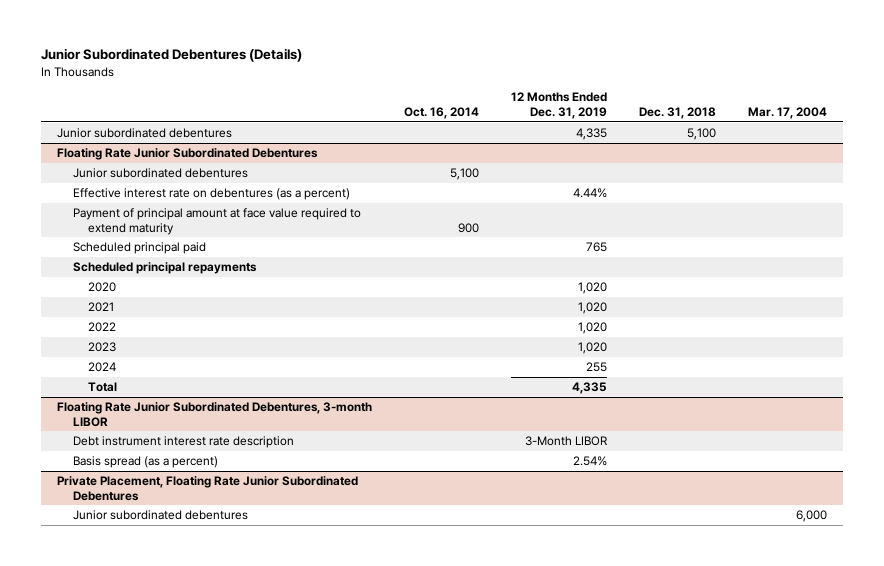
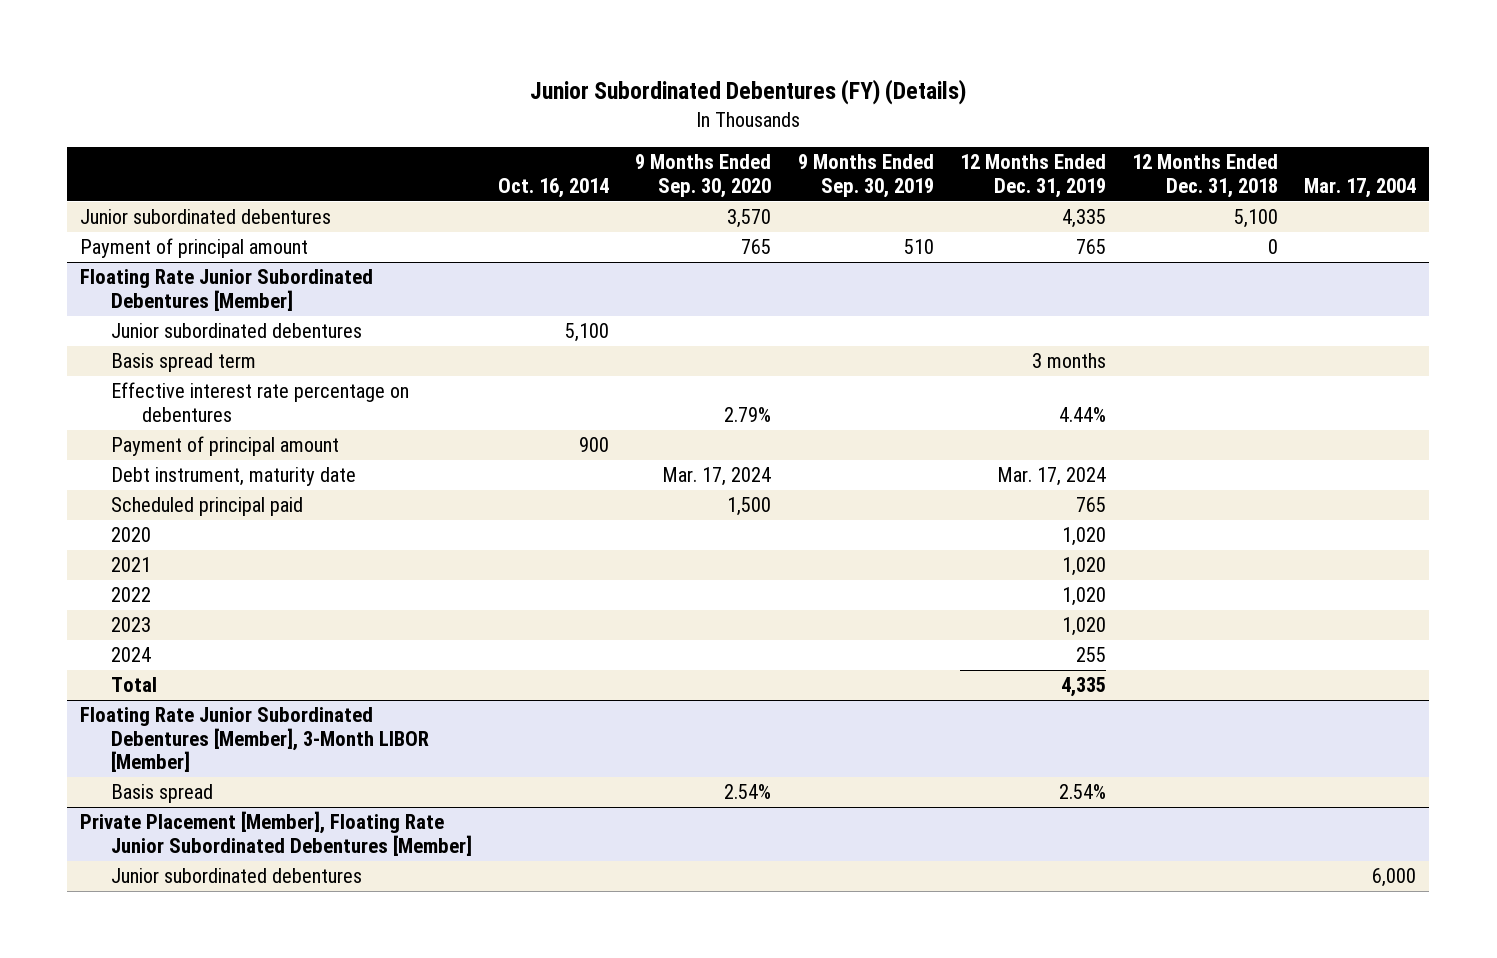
- Junior Subordinated Debentures (Details)
+ Junior Subordinated Debentures (FY) (Details)
- | Oct. 16, 2014 | 12 Months Ended Dec. 31, 2019 | Dec. 31, 2018 | Mar. 17, 2004
+ | Oct. 16, 2014 | 9 Months Ended Sep. 30, 2020 | 9 Months Ended Sep. 30, 2019 | 12 Months Ended Dec. 31, 2019 | 12 Months Ended Dec. 31, 2018 | Mar. 17, 2004
- Floating Rate Junior Subordinated Debentures
+ Payment of principal amount | | 765 | 510 | 765 | 0 |
+ Floating Rate Junior Subordinated Debentures [Member]
- Effective interest rate on debentures (as a percent) | | 4.44% | |
- Payment of principal amount at face value required to extend maturity | 900 | | |
+ Basis spread term | | | | 3 months | |
+ Effective interest rate percentage on debentures | | 2.79% | | 4.44% | |
+ Payment of principal amount | 900 | | | | |
+ Debt instrument, maturity date | | Mar. 17, 2024 | | Mar. 17, 2024 | |
- Scheduled principal repayments
- Floating Rate Junior Subordinated Debentures, 3-month LIBOR
- Debt instrument interest rate description | | 3-Month LIBOR | |
- Basis spread (as a percent) | | 2.54% | |
- Private Placement, Floating Rate Junior Subordinated Debentures
+ Floating Rate Junior Subordinated Debentures [Member], 3-Month LIBOR [Member]
+ Basis spread | | 2.54% | | 2.54% | |
+ Private Placement [Member], Floating Rate Junior Subordinated Debentures [Member]

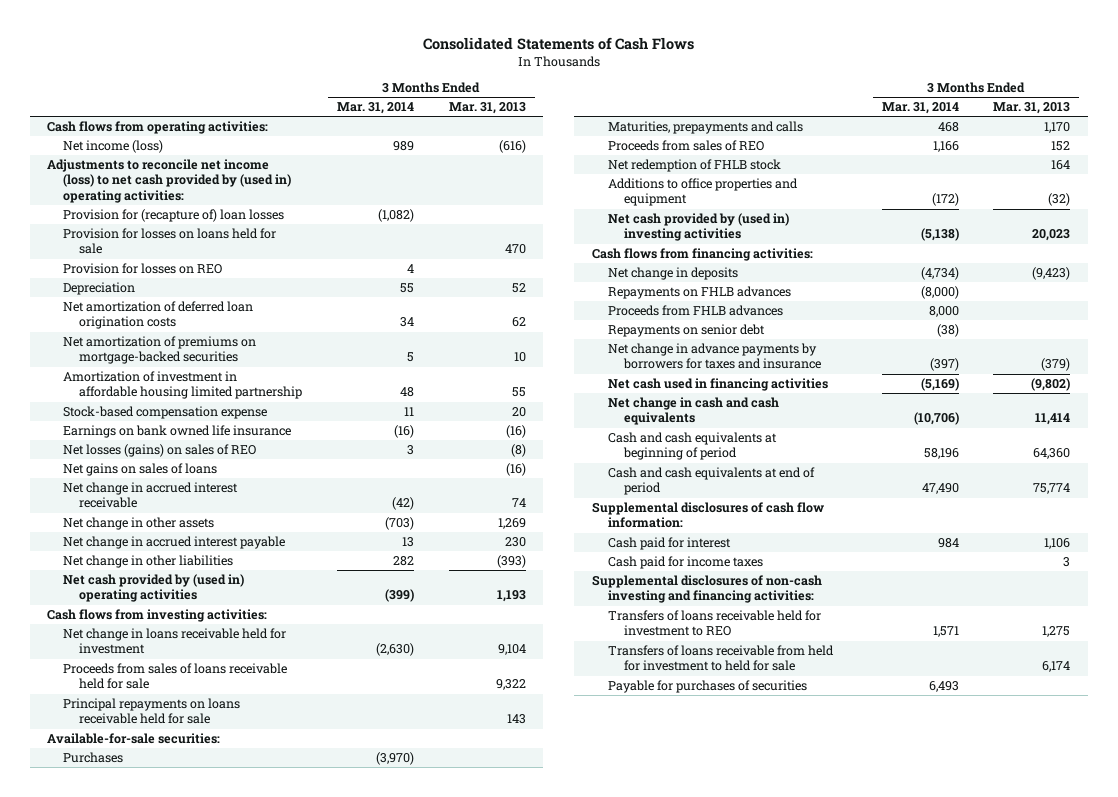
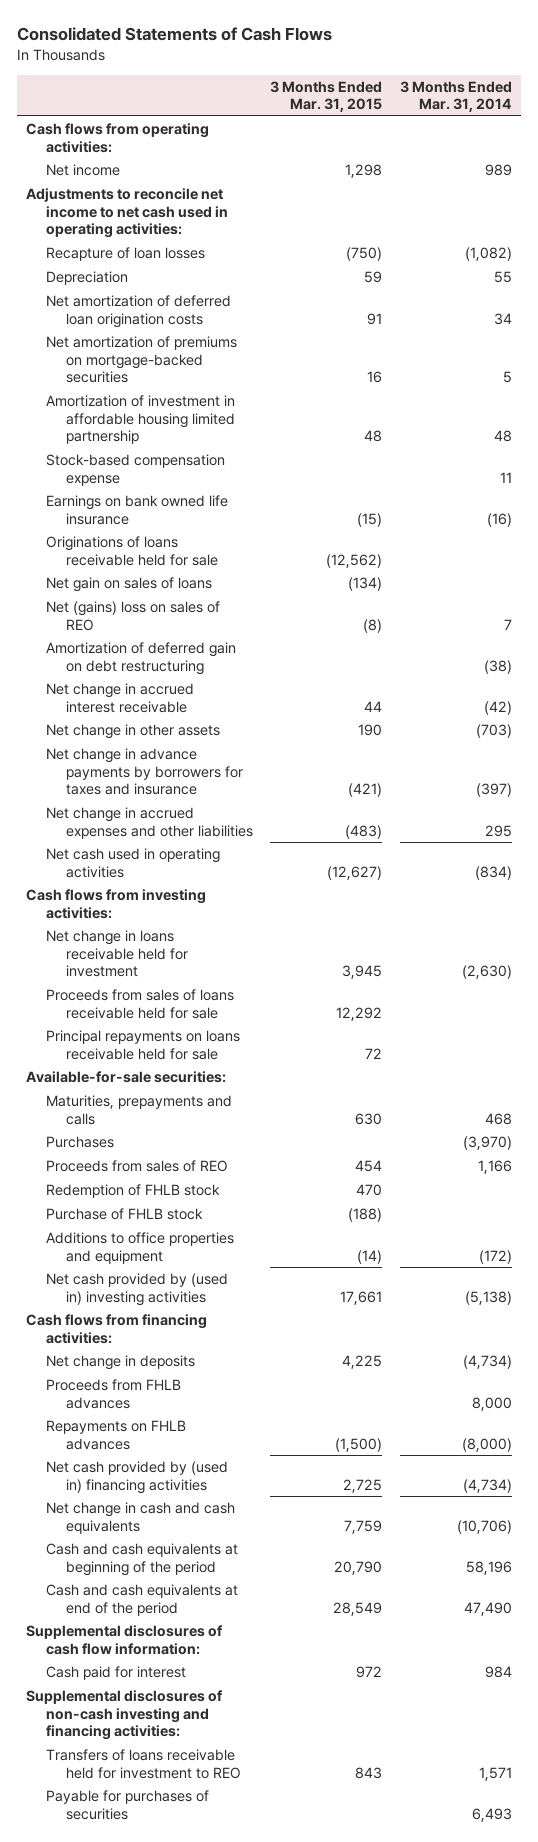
- | 3 Months Ended Mar. 31, 2014 | 3 Months Ended Mar. 31, 2013
+ | 3 Months Ended Mar. 31, 2015 | 3 Months Ended Mar. 31, 2014
- Net income (loss) | 989 | (616)
- Adjustments to reconcile net income (loss) to net cash provided by (used in) operating activities:
- Provision for (recapture of) loan losses | (1,082) |
- Provision for losses on loans held for sale | | 470
- Provision for losses on REO | 4 |
+ Net income | 1,298 | 989
+ Adjustments to reconcile net income to net cash used in operating activities:
+ Recapture of loan losses | (750) | (1,082)
- Net losses (gains) on sales of REO | 3 | (8)
- Net gains on sales of loans | | (16)
+ Originations of loans receivable held for sale | (12,562) |
+ Net gain on sales of loans | (134) |
+ Net (gains) loss on sales of REO | (8) | 7
+ Amortization of deferred gain on debt restructuring | | (38)
- Net change in accrued interest payable | 13 | 230
- Net change in other liabilities | 282 | (393)
- Net cash provided by (used in) operating activities | (399) | 1,193
moved up: Net change in advance payments by borrowers for taxes and insurance | (421) | (397)
+ Net change in accrued expenses and other liabilities | (483) | 295
+ Net cash used in operating activities | (12,627) | (834)
moved down: Purchases | | (3,970)
- Net redemption of FHLB stock | | 164
+ Redemption of FHLB stock | 470 |
+ Purchase of FHLB stock | (188) |
- Repayments on senior debt | (38) |
- Net cash used in financing activities | (5,169) | (9,802)
moved down: Repayments on FHLB advances | (1,500) | (8,000)
+ Net cash provided by (used in) financing activities | 2,725 | (4,734)
- Cash and cash equivalents at beginning of period | 58,196 | 64,360
- Cash and cash equivalents at end of period | 47,490 | 75,774
+ Cash and cash equivalents at beginning of the period | 20,790 | 58,196
+ Cash and cash equivalents at end of the period | 28,549 | 47,490
- Cash paid for income taxes | | 3
- Transfers of loans receivable from held for investment to held for sale | | 6,174

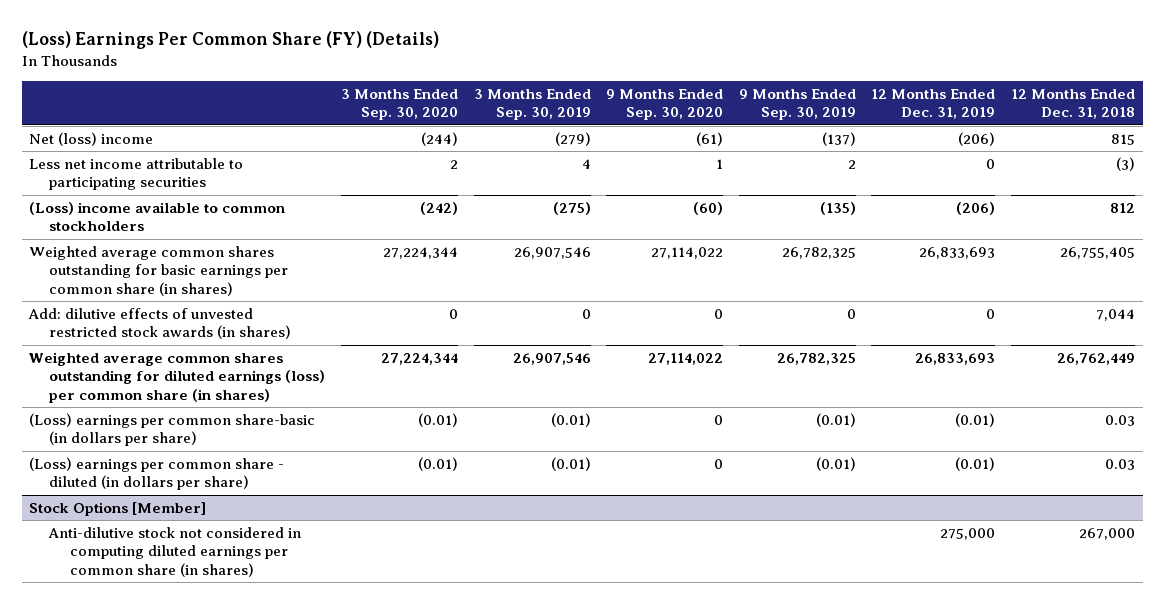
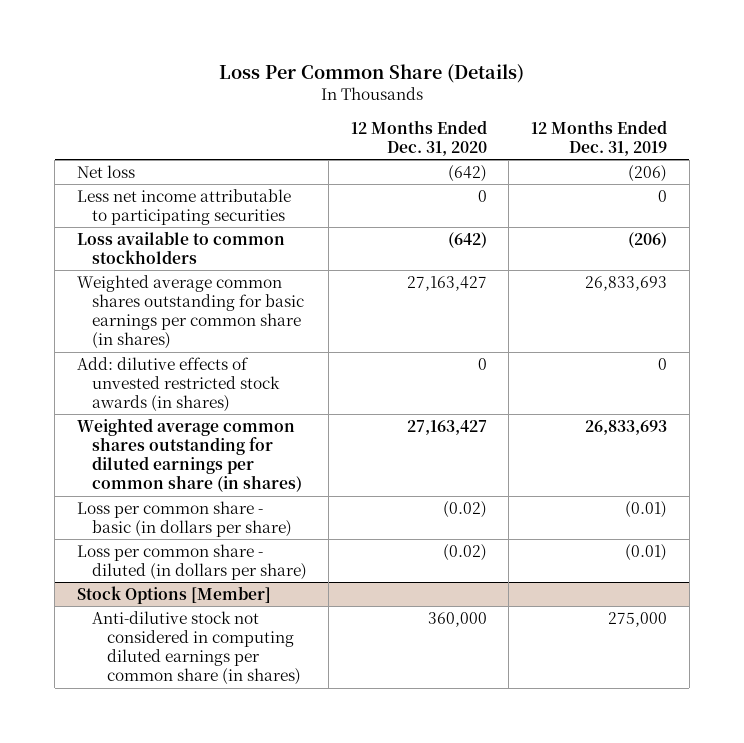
- (Loss) Earnings Per Common Share (FY) (Details)
+ Loss Per Common Share (Details)
- | 3 Months Ended Sep. 30, 2020 | 3 Months Ended Sep. 30, 2019 | 9 Months Ended Sep. 30, 2020 | 9 Months Ended Sep. 30, 2019 | 12 Months Ended Dec. 31, 2019 | 12 Months Ended Dec. 31, 2018
+ | 12 Months Ended Dec. 31, 2020 | 12 Months Ended Dec. 31, 2019
- Net (loss) income | (244) | (279) | (61) | (137) | (206) | 815
+ Net loss | (642) | (206)
- (Loss) income available to common stockholders | (242) | (275) | (60) | (135) | (206) | 812
+ Loss available to common stockholders | (642) | (206)
- Weighted average common shares outstanding for diluted earnings (loss) per common share (in shares) | 27,224,344 | 26,907,546 | 27,114,022 | 26,782,325 | 26,833,693 | 26,762,449
- (Loss) earnings per common share-basic (in dollars per share) | (0.01) | (0.01) | 0 | (0.01) | (0.01) | 0.03
- (Loss) earnings per common share - diluted (in dollars per share) | (0.01) | (0.01) | 0 | (0.01) | (0.01) | 0.03
+ Weighted average common shares outstanding for diluted earnings per common share (in shares) | 27,163,427 | 26,833,693
+ Loss per common share - basic (in dollars per share) | (0.02) | (0.01)
+ Loss per common share - diluted (in dollars per share) | (0.02) | (0.01)

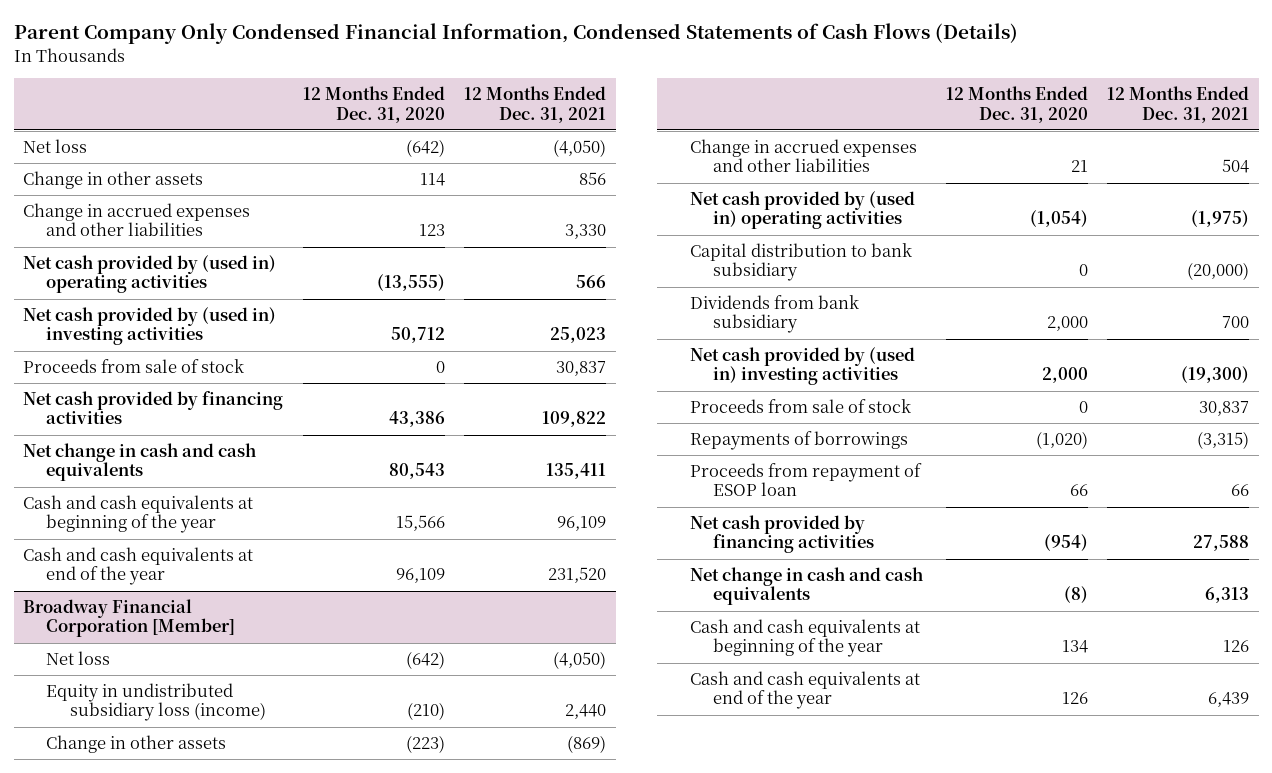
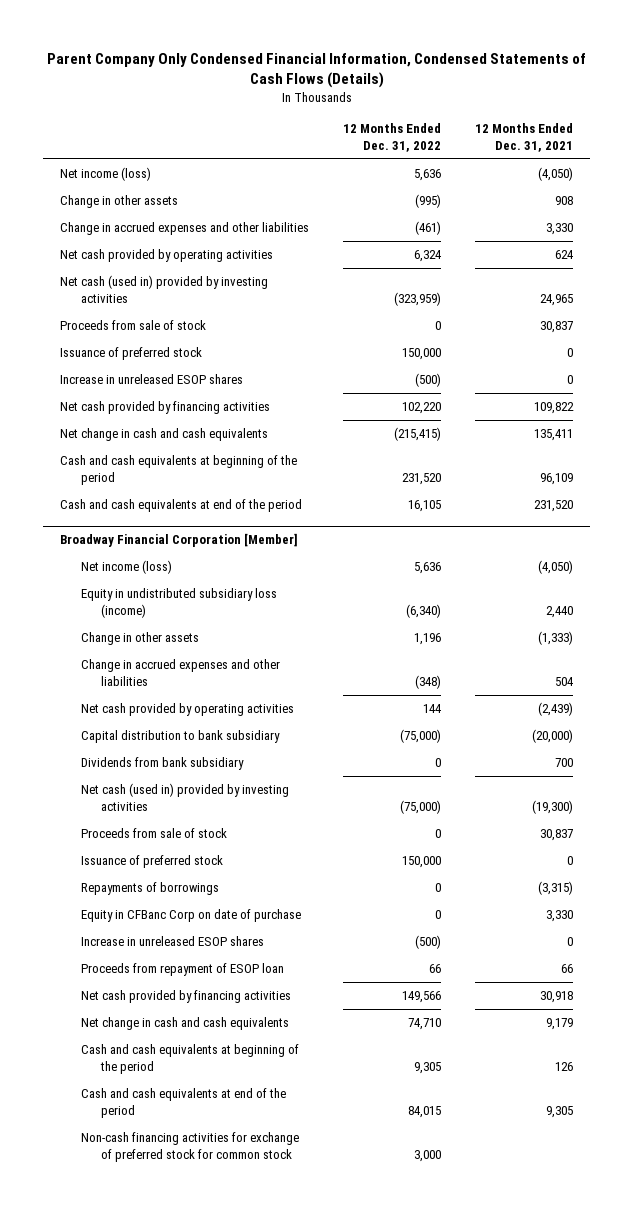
- | 12 Months Ended Dec. 31, 2020 | 12 Months Ended Dec. 31, 2021
+ | 12 Months Ended Dec. 31, 2022 | 12 Months Ended Dec. 31, 2021
- Net loss | (642) | (4,050)
- Change in other assets | 114 | 856
+ Net income (loss) | 5,636 | (4,050)
+ Change in other assets | (995) | 908
- Net cash provided by (used in) operating activities | (13,555) | 566
- Net cash provided by (used in) investing activities | 50,712 | 25,023
+ Net cash provided by operating activities | 6,324 | 624
+ Net cash (used in) provided by investing activities | (323,959) | 24,965
+ Issuance of preferred stock | 150,000 | 0
+ Increase in unreleased ESOP shares | (500) | 0
- Cash and cash equivalents at beginning of the year | 15,566 | 96,109
- Cash and cash equivalents at end of the year | 96,109 | 231,520
+ Cash and cash equivalents at beginning of the period | 231,520 | 96,109
+ Cash and cash equivalents at end of the period | 16,105 | 231,520
@ Broadway Financial Corporation [Member]
- Net loss | (642) | (4,050)
+ Net income (loss) | 5,636 | (4,050)
- Change in other assets | (223) | (869)
+ Change in other assets | 1,196 | (1,333)
- Net cash provided by (used in) operating activities | (1,054) | (1,975)
+ Net cash provided by operating activities | 144 | (2,439)
- Net cash provided by (used in) investing activities | 2,000 | (19,300)
+ Net cash (used in) provided by investing activities | (75,000) | (19,300)
+ Issuance of preferred stock | 150,000 | 0
+ Equity in CFBanc Corp on date of purchase | 0 | 3,330
+ Increase in unreleased ESOP shares | (500) | 0
- Net cash provided by financing activities | (954) | 27,588
- Net change in cash and cash equivalents | (8) | 6,313
- Cash and cash equivalents at beginning of the year | 134 | 126
- Cash and cash equivalents at end of the year | 126 | 6,439
+ Net cash provided by financing activities | 149,566 | 30,918
+ Net change in cash and cash equivalents | 74,710 | 9,179
+ Cash and cash equivalents at beginning of the period | 9,305 | 126
+ Cash and cash equivalents at end of the period | 84,015 | 9,305
+ Non-cash financing activities for exchange of preferred stock for common stock | 3,000 |

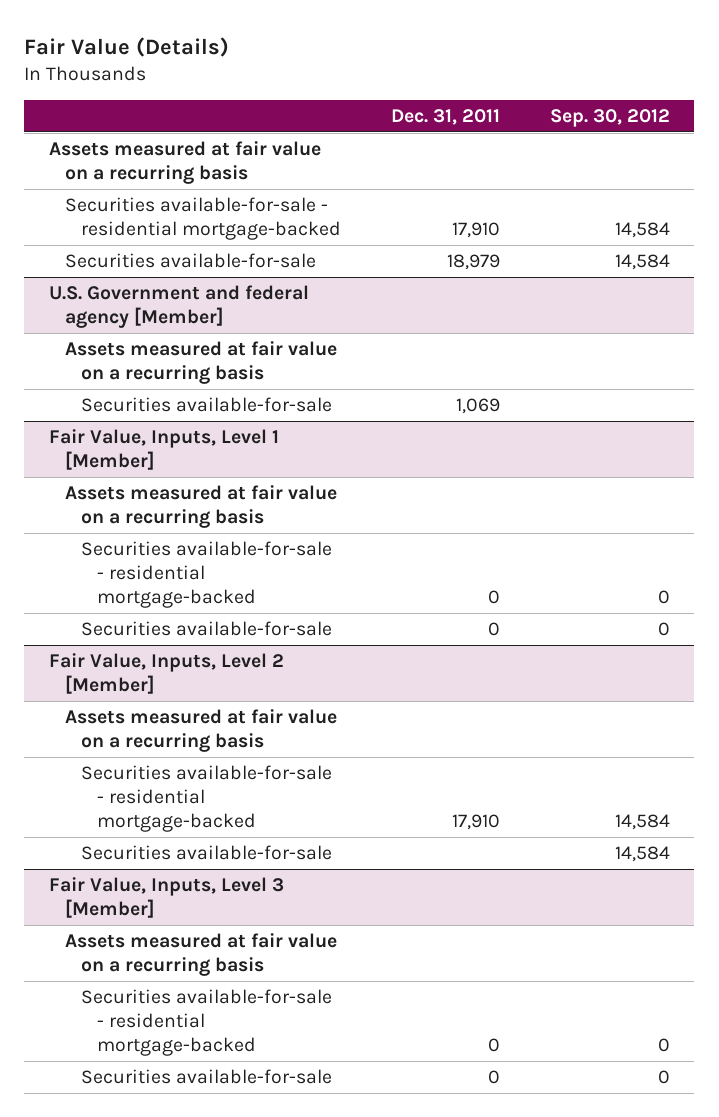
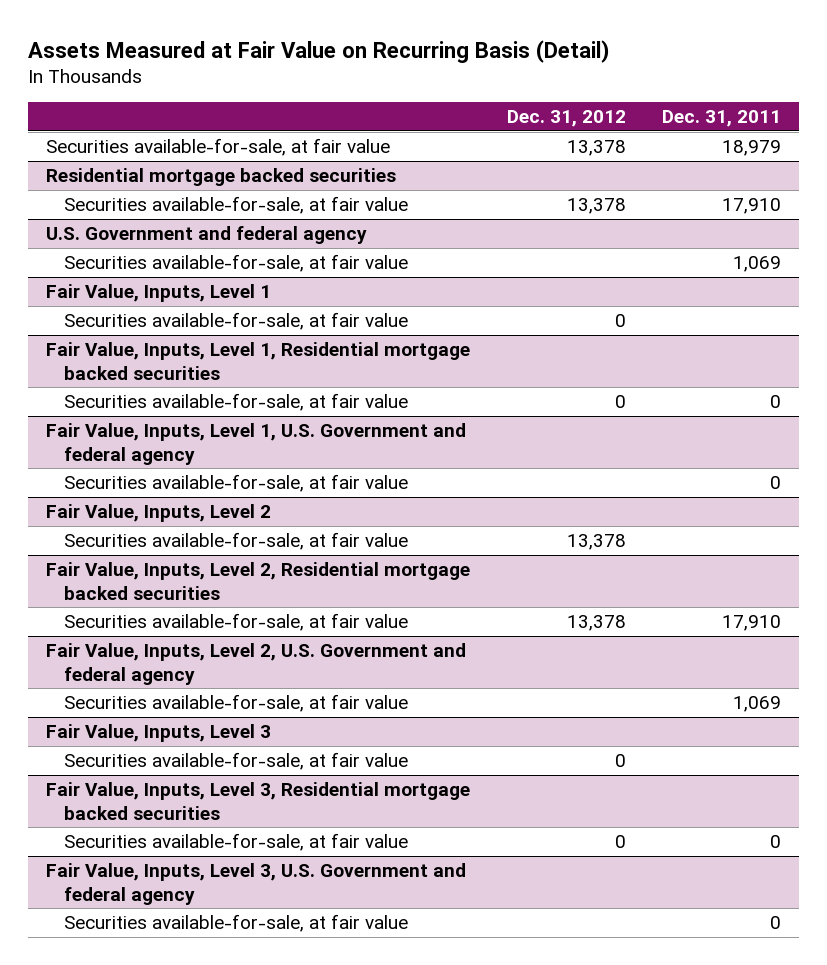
- Fair Value (Details)
+ Assets Measured at Fair Value on Recurring Basis (Detail)
- | Dec. 31, 2011 | Sep. 30, 2012
+ | Dec. 31, 2012 | Dec. 31, 2011
- Assets measured at fair value on a recurring basis
- Securities available-for-sale - residential mortgage-backed | 17,910 | 14,584
- Securities available-for-sale | 18,979 | 14,584
- U.S. Government and federal agency [Member]
- Assets measured at fair value on a recurring basis
- Securities available-for-sale | 1,069 |
- Fair Value, Inputs, Level 1 [Member]
- Assets measured at fair value on a recurring basis
- Securities available-for-sale - residential mortgage-backed | 0 | 0
- Securities available-for-sale | 0 | 0
- Fair Value, Inputs, Level 2 [Member]
- Assets measured at fair value on a recurring basis
- Securities available-for-sale - residential mortgage-backed | 17,910 | 14,584
- Securities available-for-sale | | 14,584
- Fair Value, Inputs, Level 3 [Member]
- Assets measured at fair value on a recurring basis
- Securities available-for-sale - residential mortgage-backed | 0 | 0
- Securities available-for-sale | 0 | 0
+ Securities available-for-sale, at fair value | 13,378 | 18,979
+ Residential mortgage backed securities
+ Securities available-for-sale, at fair value | 13,378 | 17,910
+ U.S. Government and federal agency
+ Securities available-for-sale, at fair value | | 1,069
+ Fair Value, Inputs, Level 1
+ Securities available-for-sale, at fair value | 0 |
+ Fair Value, Inputs, Level 1, Residential mortgage backed securities
+ Securities available-for-sale, at fair value | 0 | 0
+ Fair Value, Inputs, Level 1, U.S. Government and federal agency
+ Securities available-for-sale, at fair value | | 0
+ Fair Value, Inputs, Level 2
+ Securities available-for-sale, at fair value | 13,378 |
+ Fair Value, Inputs, Level 2, Residential mortgage backed securities
+ Securities available-for-sale, at fair value | 13,378 | 17,910
+ Fair Value, Inputs, Level 2, U.S. Government and federal agency
+ Securities available-for-sale, at fair value | | 1,069
+ Fair Value, Inputs, Level 3
+ Securities available-for-sale, at fair value | 0 |
+ Fair Value, Inputs, Level 3, Residential mortgage backed securities
+ Securities available-for-sale, at fair value | 0 | 0
+ Fair Value, Inputs, Level 3, U.S. Government and federal agency
+ Securities available-for-sale, at fair value | | 0

